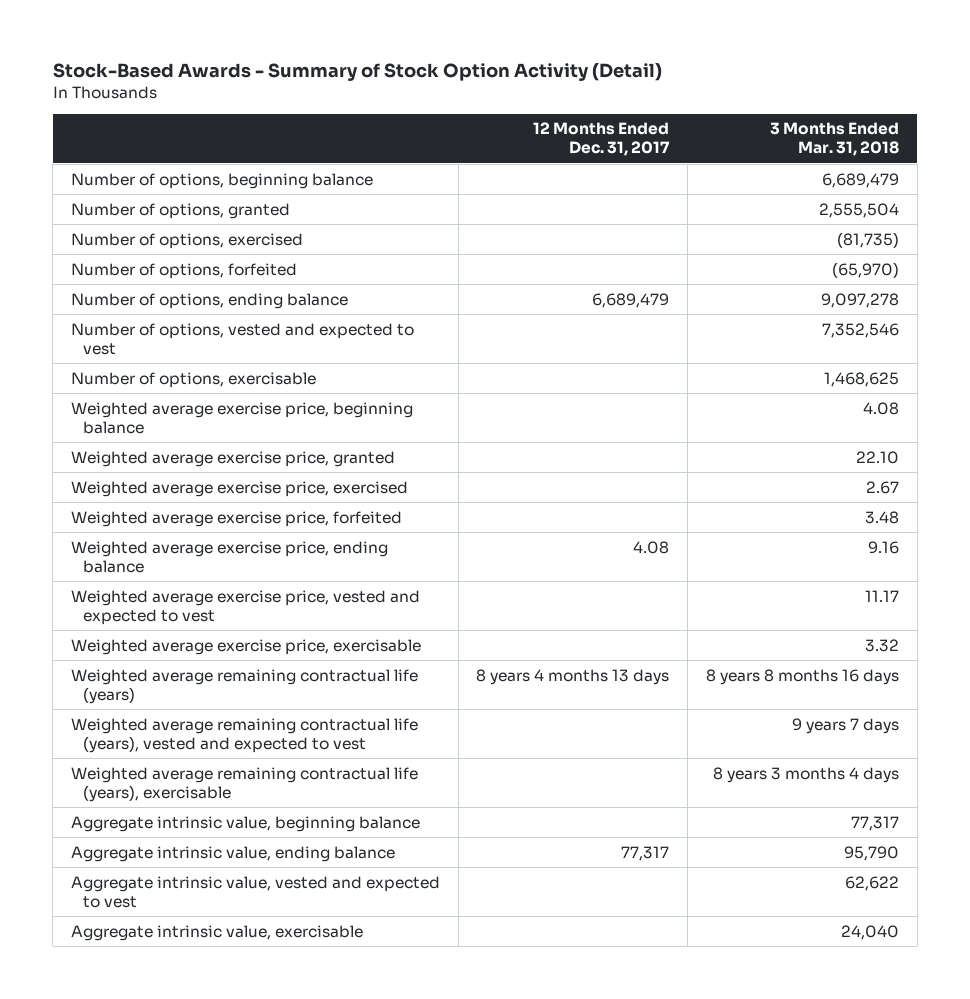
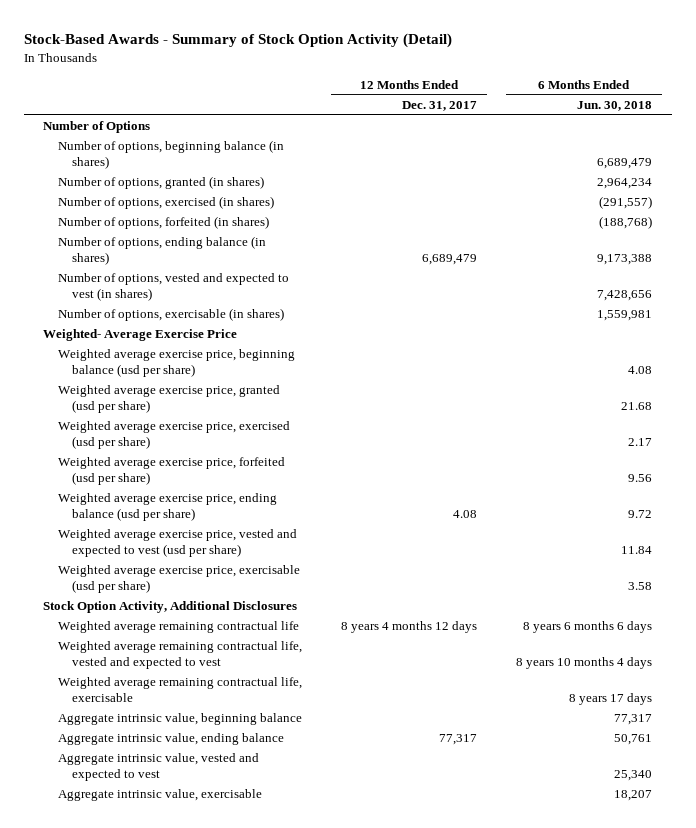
- | 12 Months Ended Dec. 31, 2017 | 3 Months Ended Mar. 31, 2018
+ | 12 Months Ended Dec. 31, 2017 | 6 Months Ended Jun. 30, 2018
- Number of options, beginning balance | | 6,689,479
- Number of options, granted | | 2,555,504
- Number of options, exercised | | (81,735)
- Number of options, forfeited | | (65,970)
- Number of options, ending balance | 6,689,479 | 9,097,278
- Number of options, vested and expected to vest | | 7,352,546
- Number of options, exercisable | | 1,468,625
- Weighted average exercise price, beginning balance | | 4.08
- Weighted average exercise price, granted | | 22.10
- Weighted average exercise price, exercised | | 2.67
- Weighted average exercise price, forfeited | | 3.48
- Weighted average exercise price, ending balance | 4.08 | 9.16
- Weighted average exercise price, vested and expected to vest | | 11.17
- Weighted average exercise price, exercisable | | 3.32
- Weighted average remaining contractual life (years) | 8 years 4 months 13 days | 8 years 8 months 16 days
- Weighted average remaining contractual life (years), vested and expected to vest | | 9 years 7 days
- Weighted average remaining contractual life (years), exercisable | | 8 years 3 months 4 days
+ Number of Options
+ Number of options, beginning balance (in shares) | | 6,689,479
+ Number of options, granted (in shares) | | 2,964,234
+ Number of options, exercised (in shares) | | (291,557)
+ Number of options, forfeited (in shares) | | (188,768)
+ Number of options, ending balance (in shares) | 6,689,479 | 9,173,388
+ Number of options, vested and expected to vest (in shares) | | 7,428,656
+ Number of options, exercisable (in shares) | | 1,559,981
+ Weighted- Average Exercise Price
+ Weighted average exercise price, beginning balance (usd per share) | | 4.08
+ Weighted average exercise price, granted (usd per share) | | 21.68
+ Weighted average exercise price, exercised (usd per share) | | 2.17
+ Weighted average exercise price, forfeited (usd per share) | | 9.56
+ Weighted average exercise price, ending balance (usd per share) | 4.08 | 9.72
+ Weighted average exercise price, vested and expected to vest (usd per share) | | 11.84
+ Weighted average exercise price, exercisable (usd per share) | | 3.58
+ Stock Option Activity, Additional Disclosures
+ Weighted average remaining contractual life | 8 years 4 months 12 days | 8 years 6 months 6 days
+ Weighted average remaining contractual life, vested and expected to vest | | 8 years 10 months 4 days
+ Weighted average remaining contractual life, exercisable | | 8 years 17 days

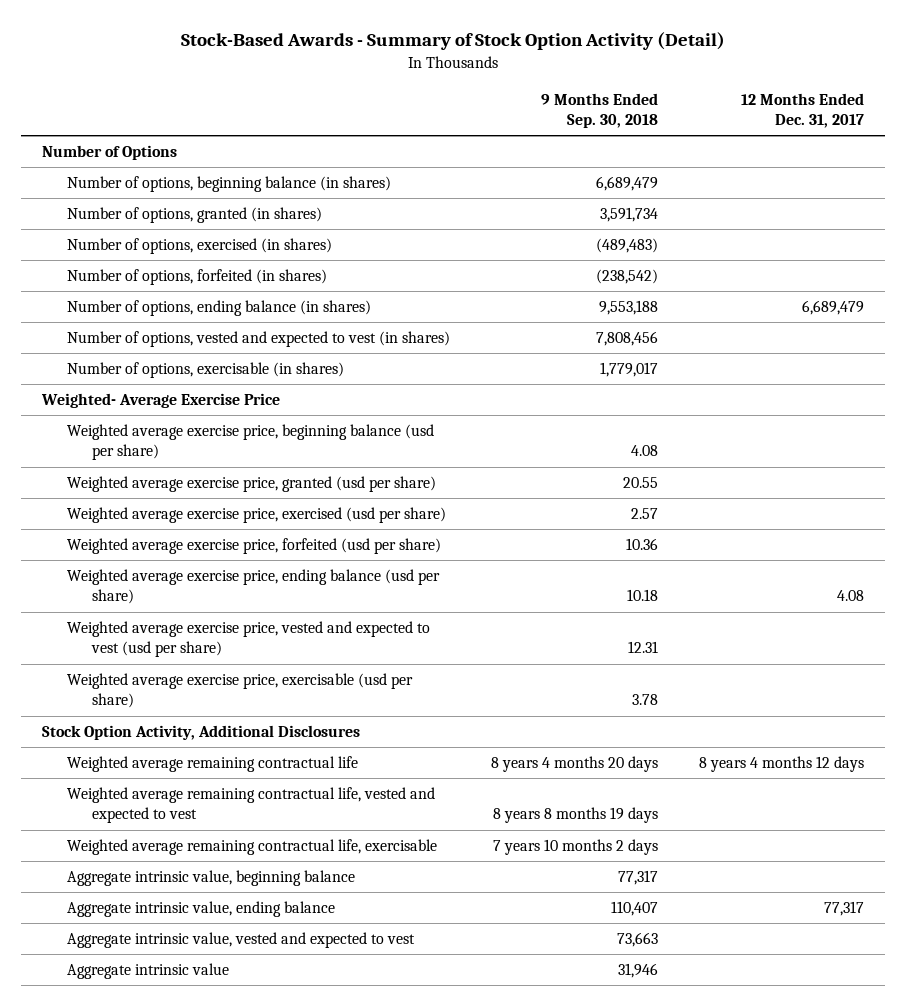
- | 12 Months Ended Dec. 31, 2017 | 6 Months Ended Jun. 30, 2018
+ | 9 Months Ended Sep. 30, 2018 | 12 Months Ended Dec. 31, 2017
- Aggregate intrinsic value, exercisable | | 18,207
+ Aggregate intrinsic value | 31,946 |

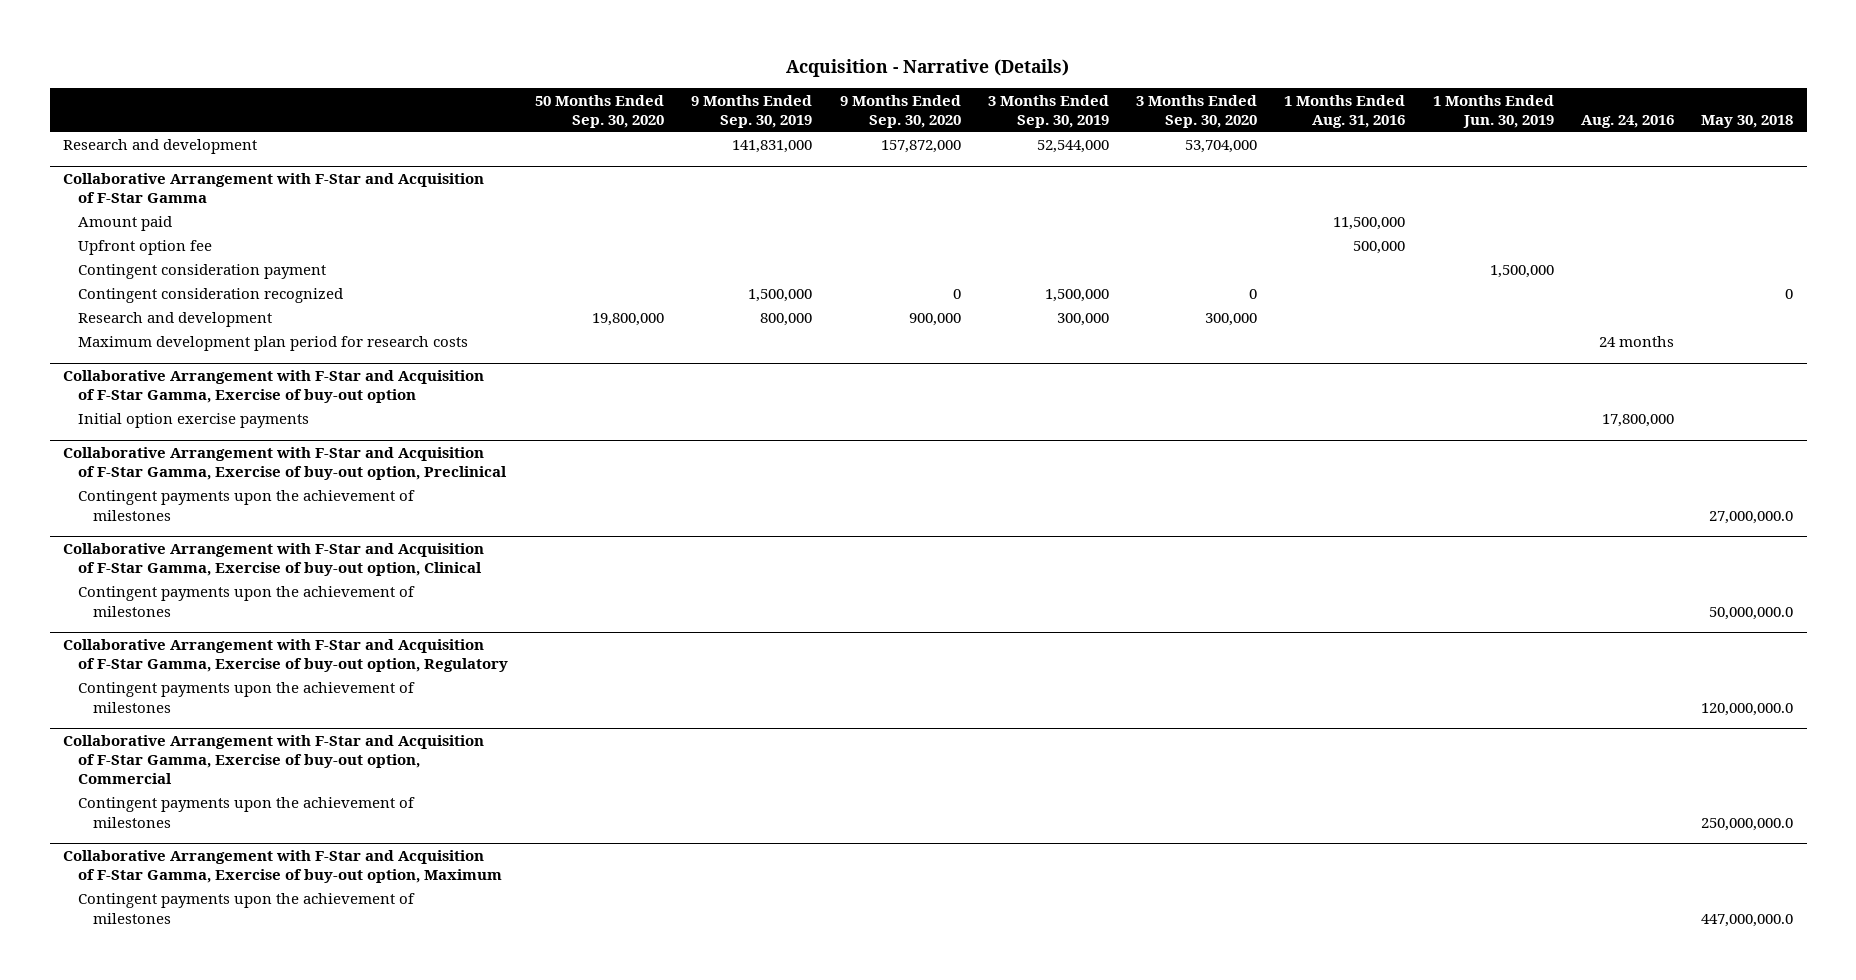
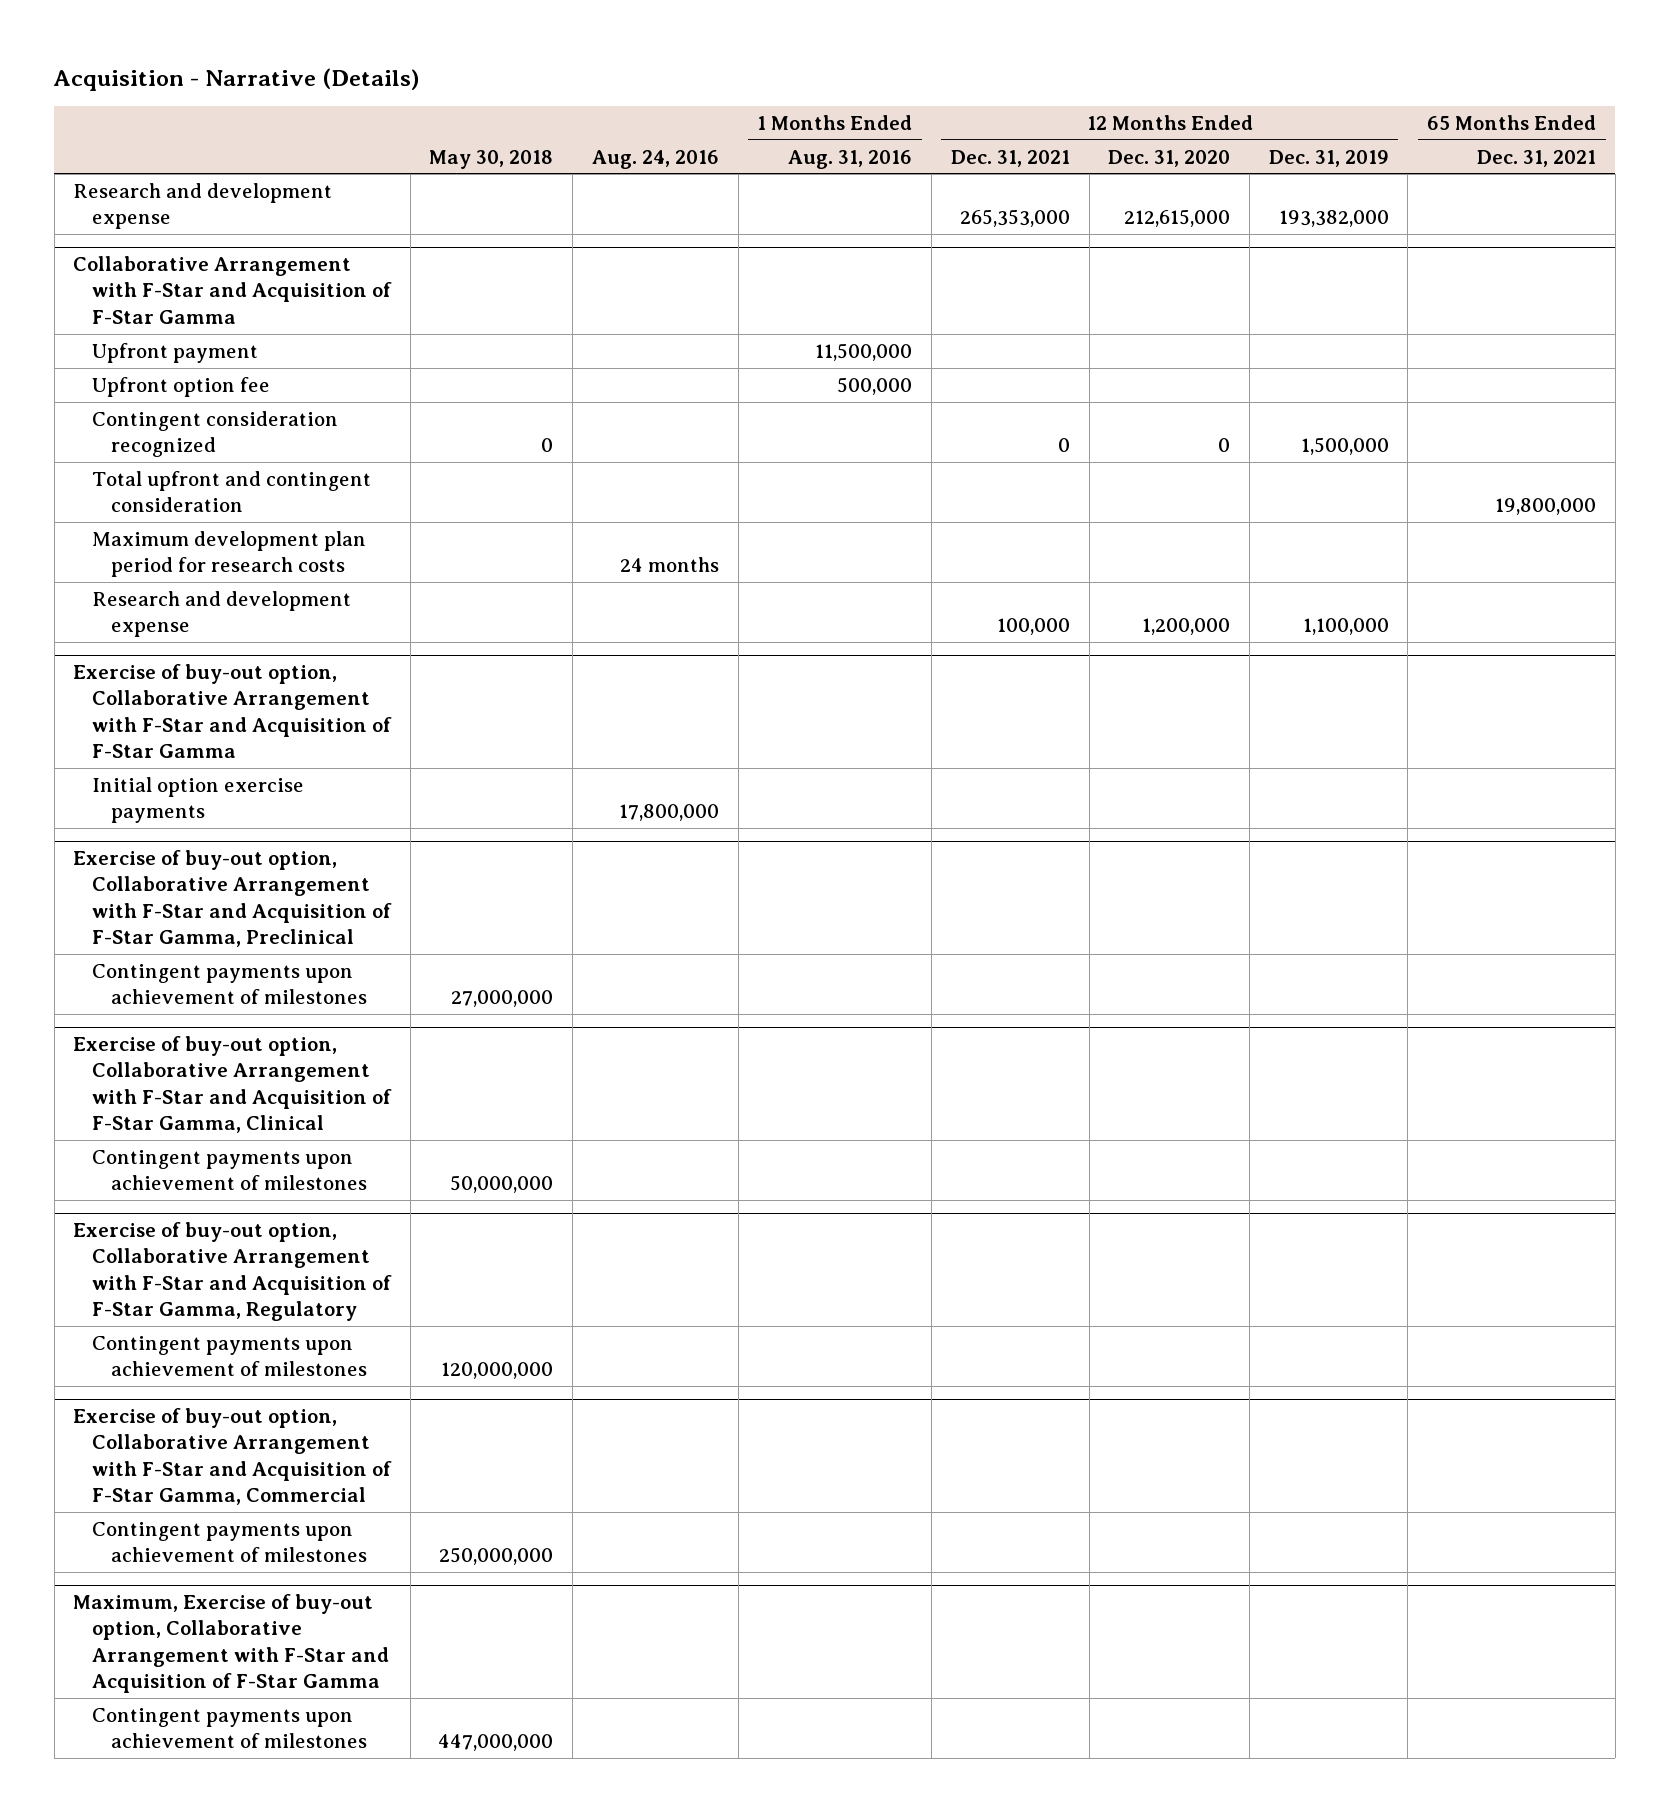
- | 50 Months Ended Sep. 30, 2020 | 9 Months Ended Sep. 30, 2019 | 9 Months Ended Sep. 30, 2020 | 3 Months Ended Sep. 30, 2019 | 3 Months Ended Sep. 30, 2020 | 1 Months Ended Aug. 31, 2016 | 1 Months Ended Jun. 30, 2019 | Aug. 24, 2016 | May 30, 2018
+ | May 30, 2018 | Aug. 24, 2016 | 1 Months Ended Aug. 31, 2016 | 12 Months Ended Dec. 31, 2021 | 12 Months Ended Dec. 31, 2020 | 12 Months Ended Dec. 31, 2019 | 65 Months Ended Dec. 31, 2021
- Research and development | | 141,831,000 | 157,872,000 | 52,544,000 | 53,704,000 | | | |
+ Research and development expense | | | | 265,353,000 | 212,615,000 | 193,382,000 |
@ Collaborative Arrangement with F-Star and Acquisition of F-Star Gamma
- Amount paid | | | | | | 11,500,000 | | |
+ Upfront payment | | | 11,500,000 | | | |
- Contingent consideration payment | | | | | | | 1,500,000 | |
- Research and development | 19,800,000 | 800,000 | 900,000 | 300,000 | 300,000 | | | |
+ Total upfront and contingent consideration | | | | | | | 19,800,000
- Collaborative Arrangement with F-Star and Acquisition of F-Star Gamma, Exercise of buy-out option
@ Collaborative Arrangement with F-Star and Acquisition of F-Star Gamma
+ Research and development expense | | | | 100,000 | 1,200,000 | 1,100,000 |
+ Exercise of buy-out option, Collaborative Arrangement with F-Star and Acquisition of F-Star Gamma
- Collaborative Arrangement with F-Star and Acquisition of F-Star Gamma, Exercise of buy-out option, Preclinical
- Contingent payments upon the achievement of milestones | | | | | | | | | 27,000,000.0
- Collaborative Arrangement with F-Star and Acquisition of F-Star Gamma, Exercise of buy-out option, Clinical
- Contingent payments upon the achievement of milestones | | | | | | | | | 50,000,000.0
- Collaborative Arrangement with F-Star and Acquisition of F-Star Gamma, Exercise of buy-out option, Regulatory
- Contingent payments upon the achievement of milestones | | | | | | | | | 120,000,000.0
- Collaborative Arrangement with F-Star and Acquisition of F-Star Gamma, Exercise of buy-out option, Commercial
- Contingent payments upon the achievement of milestones | | | | | | | | | 250,000,000.0
- Collaborative Arrangement with F-Star and Acquisition of F-Star Gamma, Exercise of buy-out option, Maximum
- Contingent payments upon the achievement of milestones | | | | | | | | | 447,000,000.0
+ Exercise of buy-out option, Collaborative Arrangement with F-Star and Acquisition of F-Star Gamma, Preclinical
+ Contingent payments upon achievement of milestones | 27,000,000 | | | | | |
+ Exercise of buy-out option, Collaborative Arrangement with F-Star and Acquisition of F-Star Gamma, Clinical
+ Contingent payments upon achievement of milestones | 50,000,000 | | | | | |
+ Exercise of buy-out option, Collaborative Arrangement with F-Star and Acquisition of F-Star Gamma, Regulatory
+ Contingent payments upon achievement of milestones | 120,000,000 | | | | | |
+ Exercise of buy-out option, Collaborative Arrangement with F-Star and Acquisition of F-Star Gamma, Commercial
+ Contingent payments upon achievement of milestones | 250,000,000 | | | | | |
+ Maximum, Exercise of buy-out option, Collaborative Arrangement with F-Star and Acquisition of F-Star Gamma
+ Contingent payments upon achievement of milestones | 447,000,000 | | | | | |

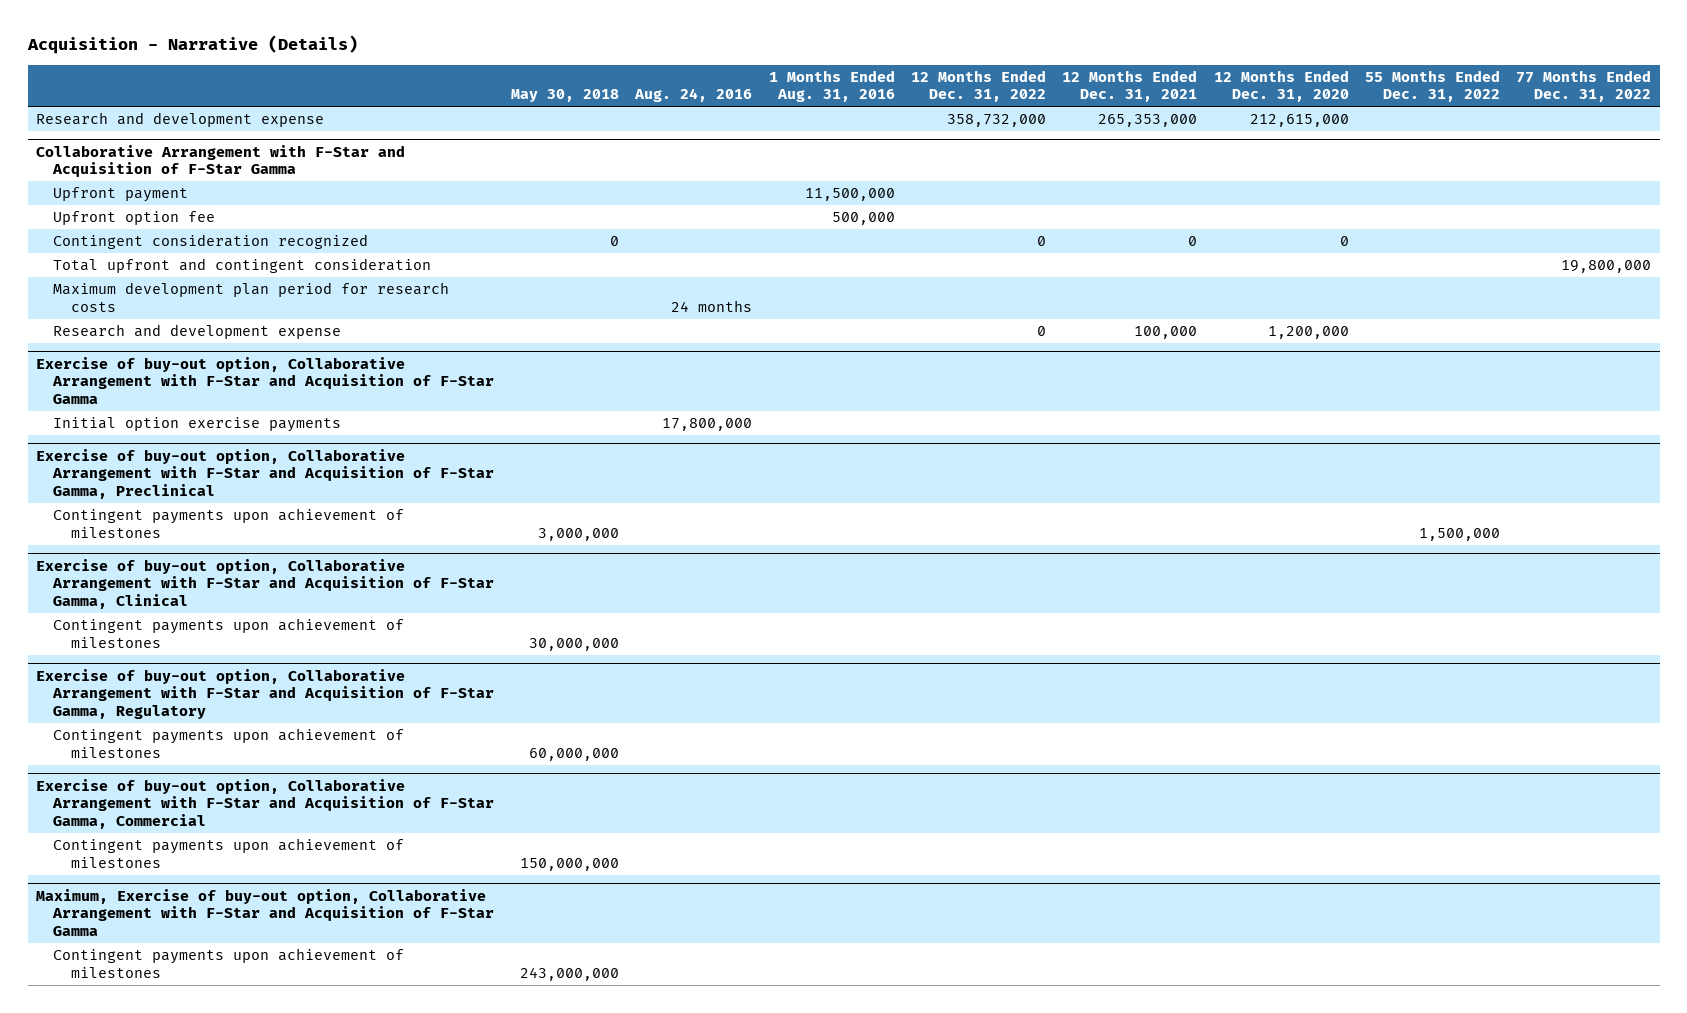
- | May 30, 2018 | Aug. 24, 2016 | 1 Months Ended Aug. 31, 2016 | 12 Months Ended Dec. 31, 2021 | 12 Months Ended Dec. 31, 2020 | 12 Months Ended Dec. 31, 2019 | 65 Months Ended Dec. 31, 2021
+ | May 30, 2018 | Aug. 24, 2016 | 1 Months Ended Aug. 31, 2016 | 12 Months Ended Dec. 31, 2022 | 12 Months Ended Dec. 31, 2021 | 12 Months Ended Dec. 31, 2020 | 55 Months Ended Dec. 31, 2022 | 77 Months Ended Dec. 31, 2022
@ Exercise of buy-out option, Collaborative Arrangement with F-Star and Acquisition of F-Star Gamma, Preclinical
- Contingent payments upon achievement of milestones | 27,000,000 | | | | | |
+ Contingent payments upon achievement of milestones | 3,000,000 | | | | | | 1,500,000 |
@ Exercise of buy-out option, Collaborative Arrangement with F-Star and Acquisition of F-Star Gamma, Clinical
- Contingent payments upon achievement of milestones | 50,000,000 | | | | | |
+ Contingent payments upon achievement of milestones | 30,000,000 | | | | | | |
@ Exercise of buy-out option, Collaborative Arrangement with F-Star and Acquisition of F-Star Gamma, Regulatory
- Contingent payments upon achievement of milestones | 120,000,000 | | | | | |
+ Contingent payments upon achievement of milestones | 60,000,000 | | | | | | |
@ Exercise of buy-out option, Collaborative Arrangement with F-Star and Acquisition of F-Star Gamma, Commercial
- Contingent payments upon achievement of milestones | 250,000,000 | | | | | |
+ Contingent payments upon achievement of milestones | 150,000,000 | | | | | | |
@ Maximum, Exercise of buy-out option, Collaborative Arrangement with F-Star and Acquisition of F-Star Gamma
- Contingent payments upon achievement of milestones | 447,000,000 | | | | | |
+ Contingent payments upon achievement of milestones | 243,000,000 | | | | | | |

